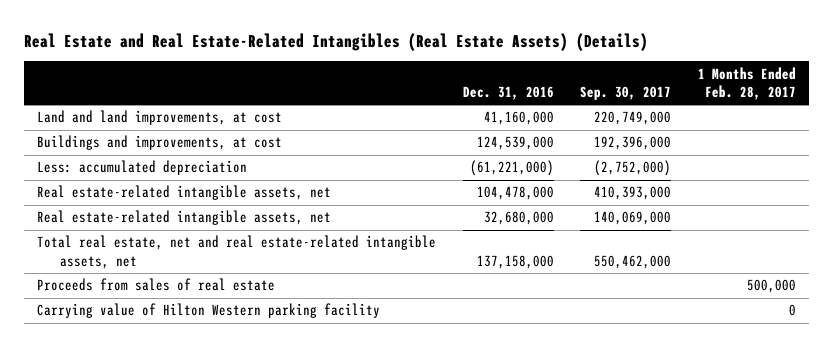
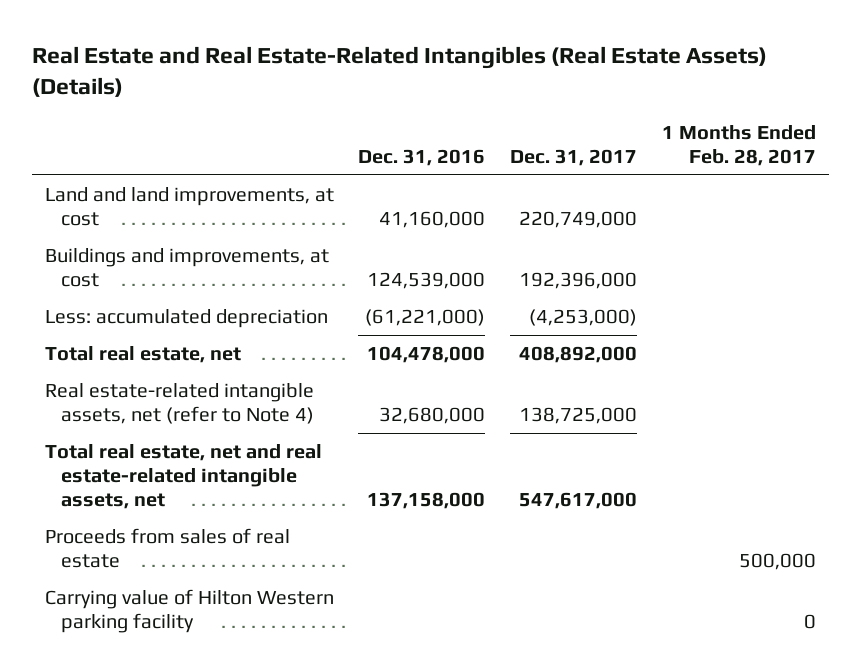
- | Dec. 31, 2016 | Sep. 30, 2017 | 1 Months Ended Feb. 28, 2017
+ | Dec. 31, 2016 | Dec. 31, 2017 | 1 Months Ended Feb. 28, 2017
- Real estate-related intangible assets, net | 104,478,000 | 410,393,000 |
- Real estate-related intangible assets, net | 32,680,000 | 140,069,000 |
+ Total real estate, net | 104,478,000 | 408,892,000 |
+ Real estate-related intangible assets, net (refer to Note 4) | 32,680,000 | 138,725,000 |

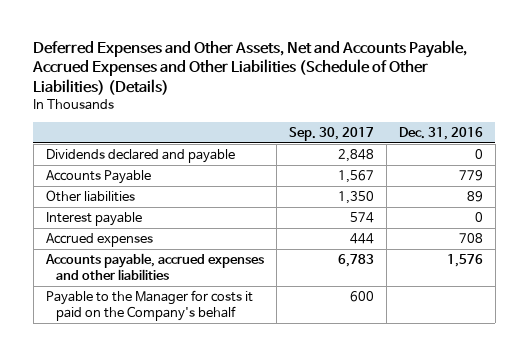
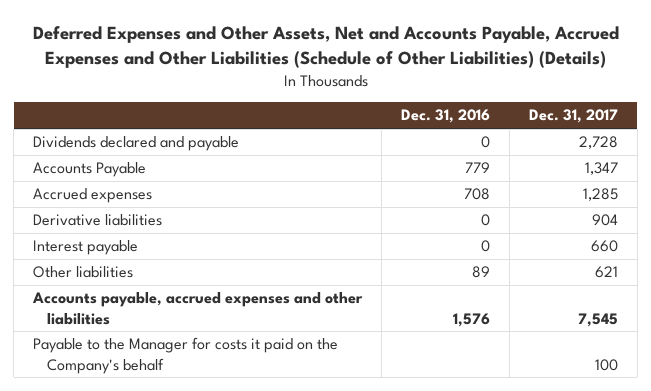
- | Sep. 30, 2017 | Dec. 31, 2016
+ | Dec. 31, 2016 | Dec. 31, 2017
+ Derivative liabilities | 0 | 904
moved down: Interest payable | 0 | 660
moved down: Other liabilities | 89 | 621

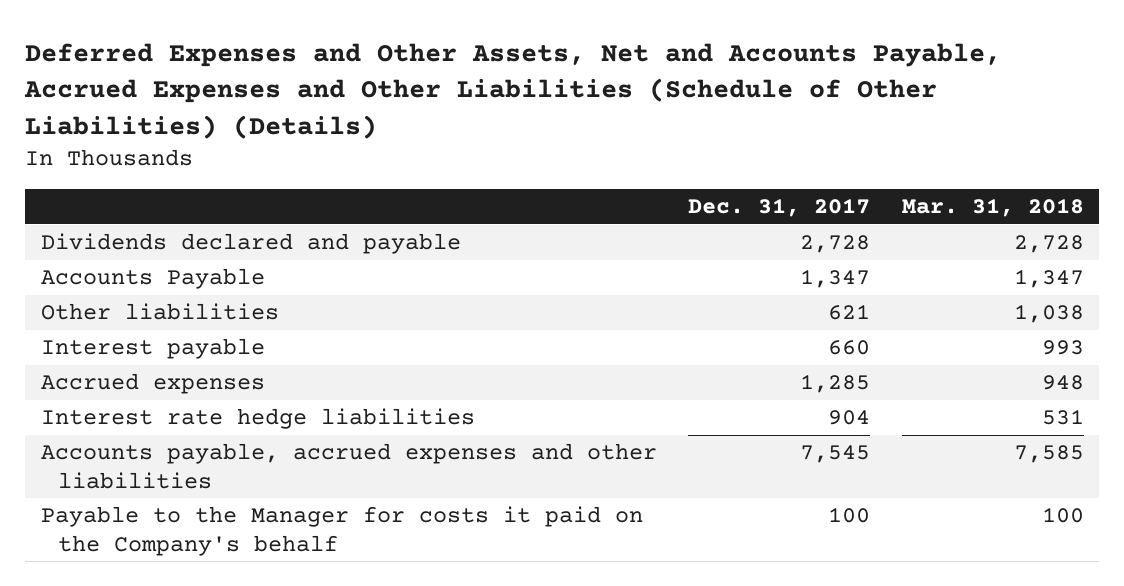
- | Dec. 31, 2016 | Dec. 31, 2017
+ | Dec. 31, 2017 | Mar. 31, 2018
- Derivative liabilities | 0 | 904
moved down: Interest payable | 660 | 993
moved down: Accrued expenses | 1,285 | 948
+ Interest rate hedge liabilities | 904 | 531

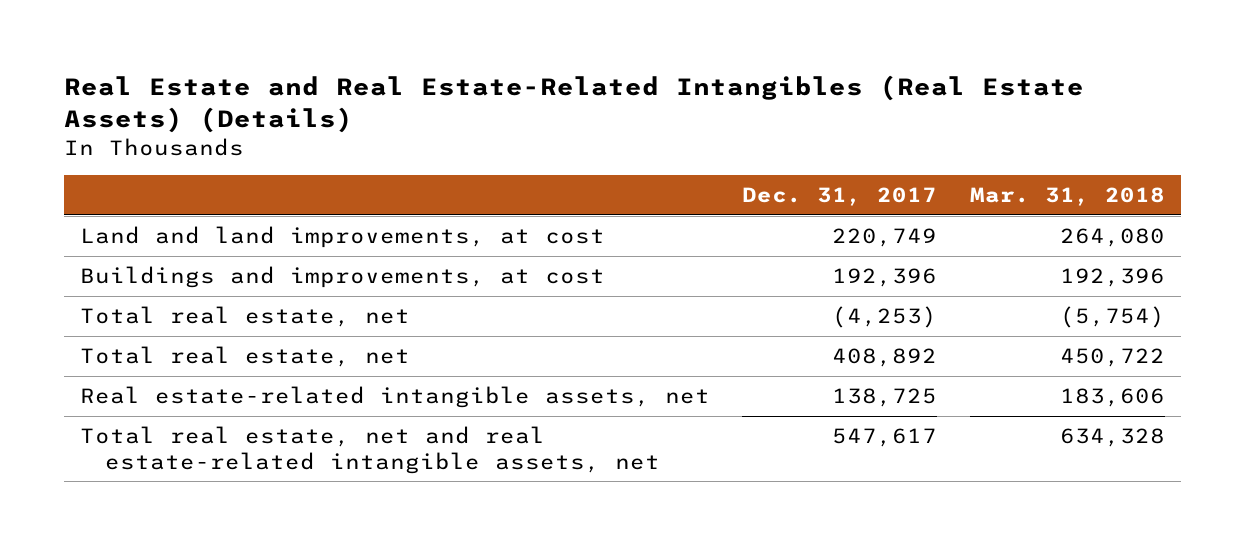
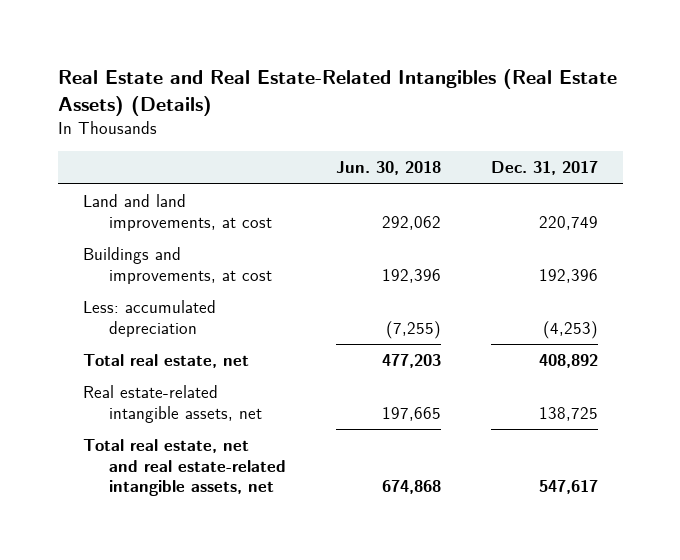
- | Dec. 31, 2017 | Mar. 31, 2018
+ | Jun. 30, 2018 | Dec. 31, 2017
- Total real estate, net | (4,253) | (5,754)
+ Less: accumulated depreciation | (7,255) | (4,253)

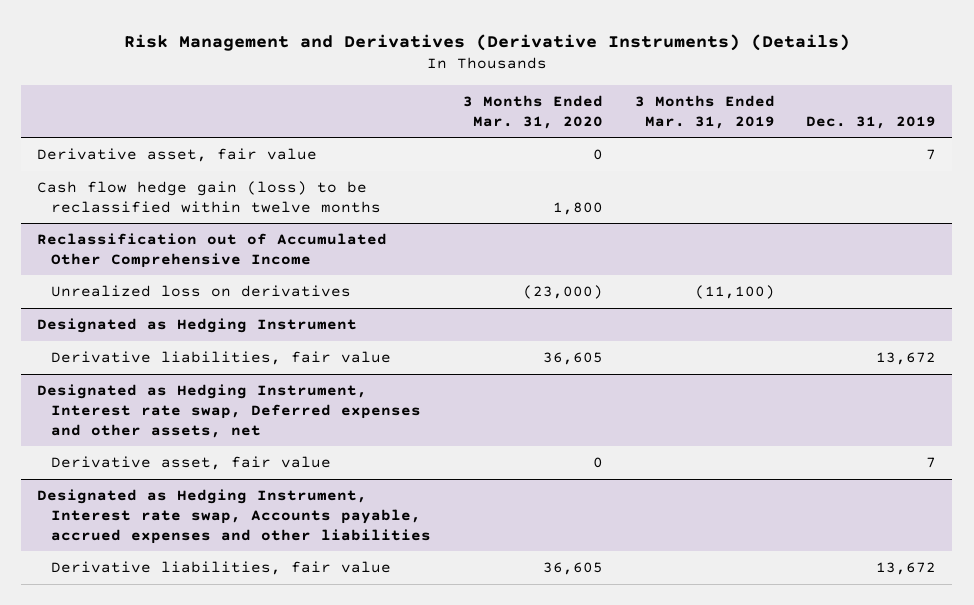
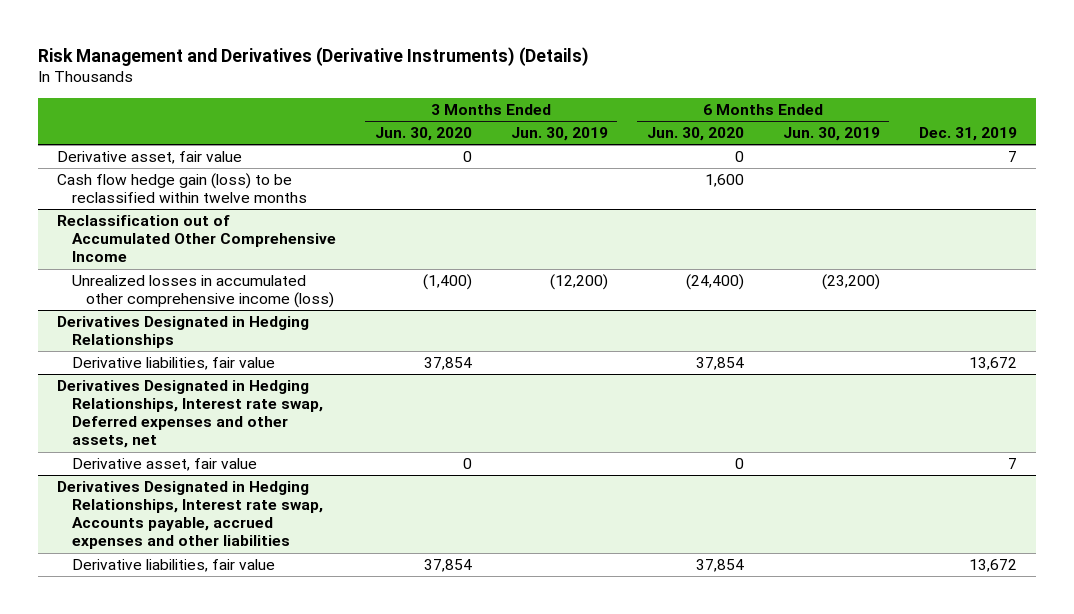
- | 3 Months Ended Mar. 31, 2020 | 3 Months Ended Mar. 31, 2019 | Dec. 31, 2019
+ | 3 Months Ended Jun. 30, 2020 | 3 Months Ended Jun. 30, 2019 | 6 Months Ended Jun. 30, 2020 | 6 Months Ended Jun. 30, 2019 | Dec. 31, 2019
@ Reclassification out of Accumulated Other Comprehensive Income
- Unrealized loss on derivatives | (23,000) | (11,100) |
- Designated as Hedging Instrument
@ Reclassification out of Accumulated Other Comprehensive Income
+ Unrealized losses in accumulated other comprehensive income (loss) | (1,400) | (12,200) | (24,400) | (23,200) |
+ Derivatives Designated in Hedging Relationships
- Designated as Hedging Instrument, Interest rate swap, Deferred expenses and other assets, net
+ Derivatives Designated in Hedging Relationships, Interest rate swap, Deferred expenses and other assets, net
- Designated as Hedging Instrument, Interest rate swap, Accounts payable, accrued expenses and other liabilities
+ Derivatives Designated in Hedging Relationships, Interest rate swap, Accounts payable, accrued expenses and other liabilities

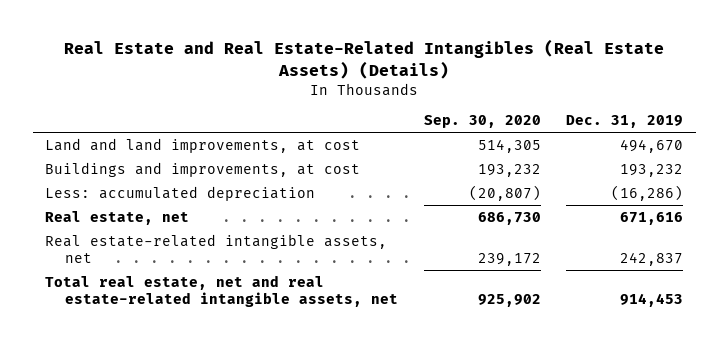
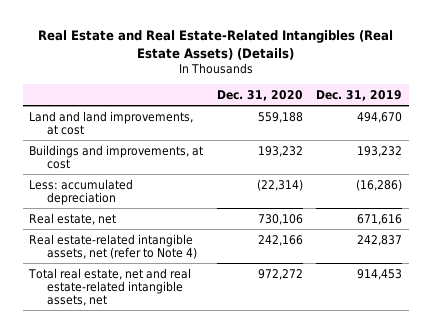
- | Sep. 30, 2020 | Dec. 31, 2019
+ | Dec. 31, 2020 | Dec. 31, 2019
- Real estate-related intangible assets, net | 239,172 | 242,837
+ Real estate-related intangible assets, net (refer to Note 4) | 242,166 | 242,837

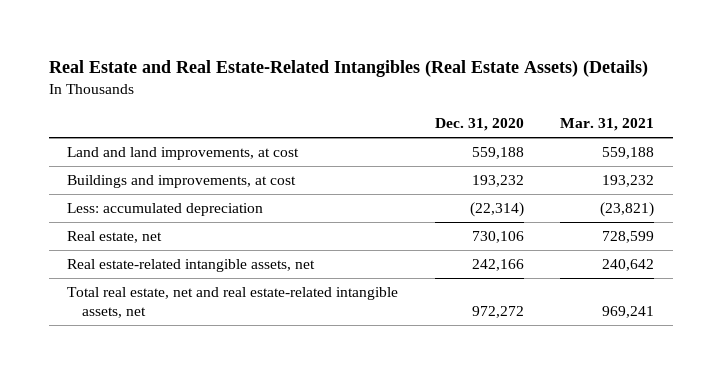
- | Dec. 31, 2020 | Dec. 31, 2019
+ | Dec. 31, 2020 | Mar. 31, 2021
- Real estate-related intangible assets, net (refer to Note 4) | 242,166 | 242,837
+ Real estate-related intangible assets, net | 242,166 | 240,642

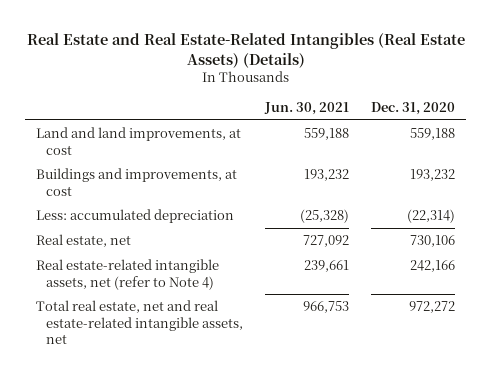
- | Dec. 31, 2020 | Mar. 31, 2021
+ | Jun. 30, 2021 | Dec. 31, 2020
- Real estate-related intangible assets, net | 242,166 | 240,642
+ Real estate-related intangible assets, net (refer to Note 4) | 239,661 | 242,166

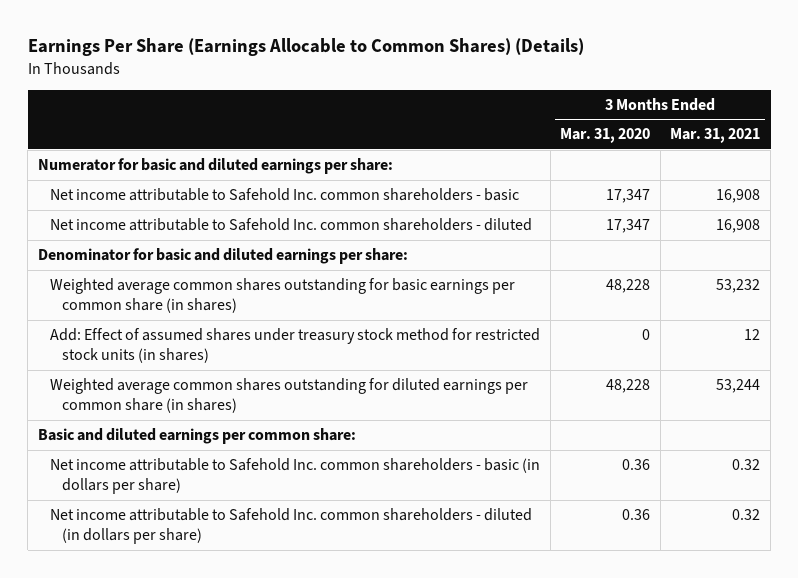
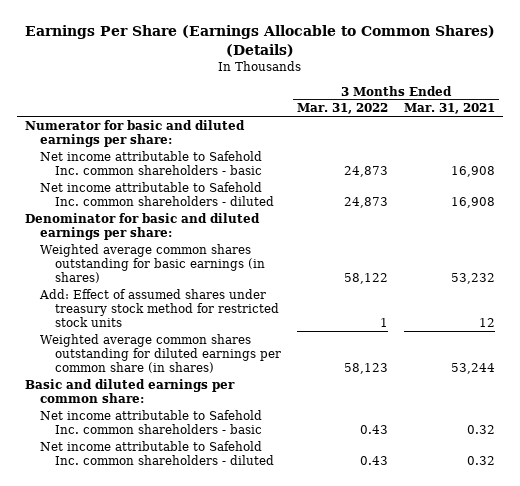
- | 3 Months Ended Mar. 31, 2020 | 3 Months Ended Mar. 31, 2021
+ | 3 Months Ended Mar. 31, 2022 | 3 Months Ended Mar. 31, 2021
- Weighted average common shares outstanding for basic earnings per common share (in shares) | 48,228 | 53,232
- Add: Effect of assumed shares under treasury stock method for restricted stock units (in shares) | 0 | 12
+ Weighted average common shares outstanding for basic earnings (in shares) | 58,122 | 53,232
+ Add: Effect of assumed shares under treasury stock method for restricted stock units | 1 | 12
- Net income attributable to Safehold Inc. common shareholders - basic (in dollars per share) | 0.36 | 0.32
- Net income attributable to Safehold Inc. common shareholders - diluted (in dollars per share) | 0.36 | 0.32
+ Net income attributable to Safehold Inc. common shareholders - basic | 0.43 | 0.32
+ Net income attributable to Safehold Inc. common shareholders - diluted | 0.43 | 0.32

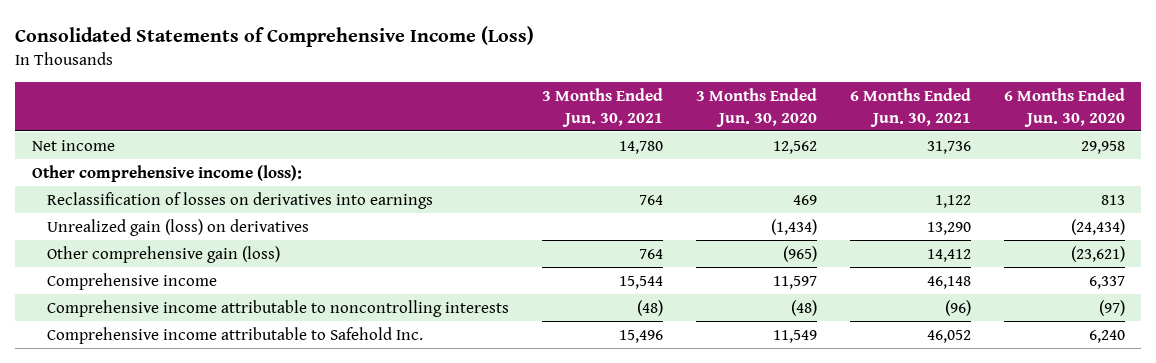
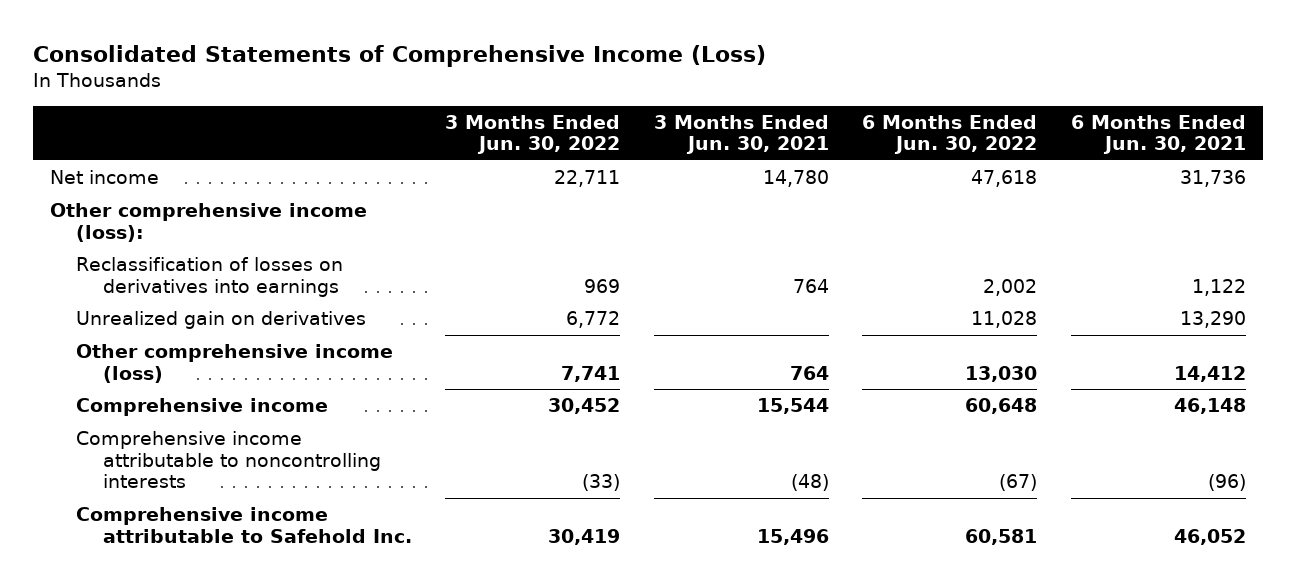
- | 3 Months Ended Jun. 30, 2021 | 3 Months Ended Jun. 30, 2020 | 6 Months Ended Jun. 30, 2021 | 6 Months Ended Jun. 30, 2020
+ | 3 Months Ended Jun. 30, 2022 | 3 Months Ended Jun. 30, 2021 | 6 Months Ended Jun. 30, 2022 | 6 Months Ended Jun. 30, 2021
- Unrealized gain (loss) on derivatives | | (1,434) | 13,290 | (24,434)
- Other comprehensive gain (loss) | 764 | (965) | 14,412 | (23,621)
+ Unrealized gain on derivatives | 6,772 | | 11,028 | 13,290
+ Other comprehensive income (loss) | 7,741 | 764 | 13,030 | 14,412

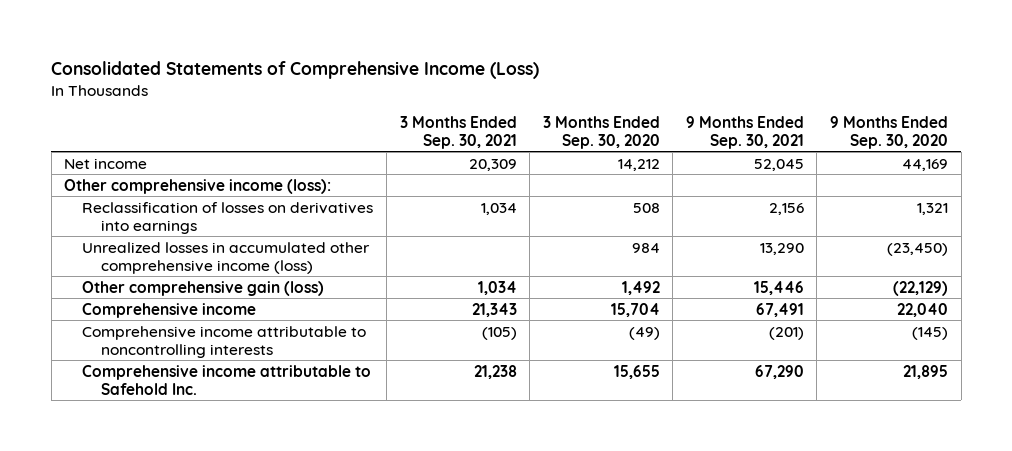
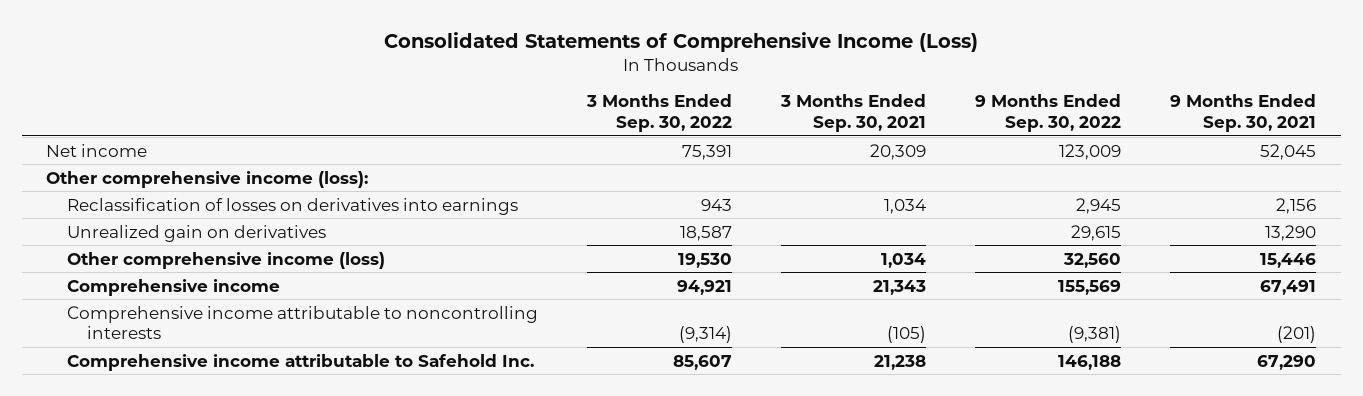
- | 3 Months Ended Sep. 30, 2021 | 3 Months Ended Sep. 30, 2020 | 9 Months Ended Sep. 30, 2021 | 9 Months Ended Sep. 30, 2020
+ | 3 Months Ended Sep. 30, 2022 | 3 Months Ended Sep. 30, 2021 | 9 Months Ended Sep. 30, 2022 | 9 Months Ended Sep. 30, 2021
- Unrealized losses in accumulated other comprehensive income (loss) | | 984 | 13,290 | (23,450)
- Other comprehensive gain (loss) | 1,034 | 1,492 | 15,446 | (22,129)
+ Unrealized gain on derivatives | 18,587 | | 29,615 | 13,290
+ Other comprehensive income (loss) | 19,530 | 1,034 | 32,560 | 15,446

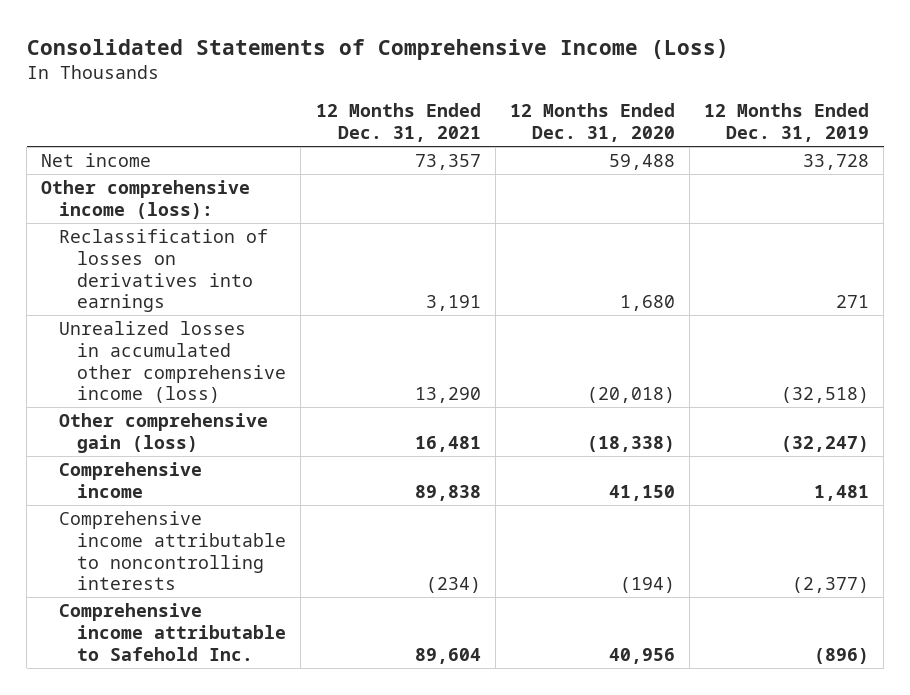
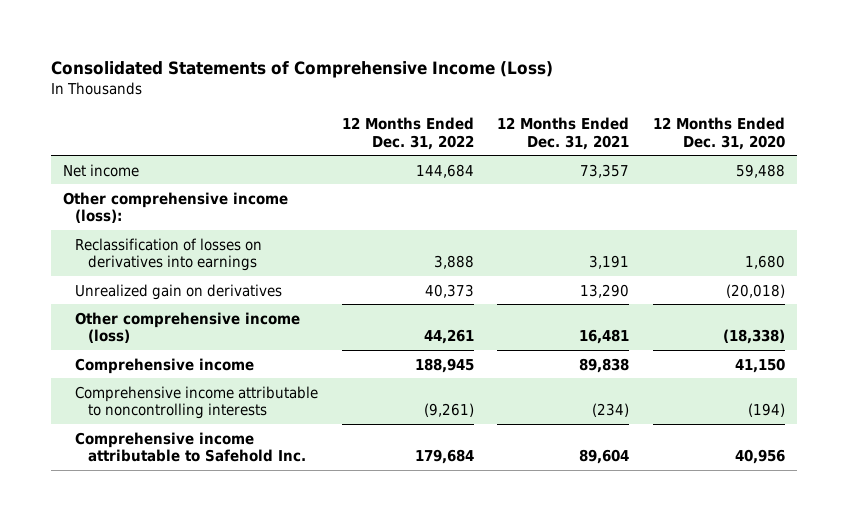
- | 12 Months Ended Dec. 31, 2021 | 12 Months Ended Dec. 31, 2020 | 12 Months Ended Dec. 31, 2019
+ | 12 Months Ended Dec. 31, 2022 | 12 Months Ended Dec. 31, 2021 | 12 Months Ended Dec. 31, 2020
- Unrealized losses in accumulated other comprehensive income (loss) | 13,290 | (20,018) | (32,518)
- Other comprehensive gain (loss) | 16,481 | (18,338) | (32,247)
+ Unrealized gain on derivatives | 40,373 | 13,290 | (20,018)
+ Other comprehensive income (loss) | 44,261 | 16,481 | (18,338)

